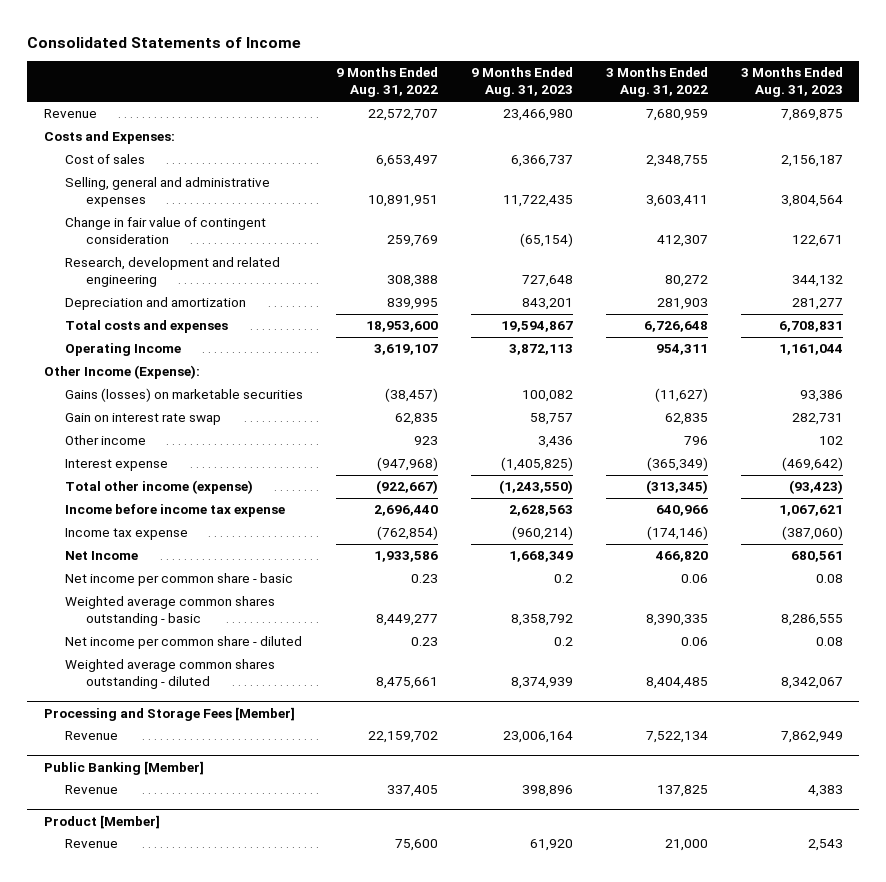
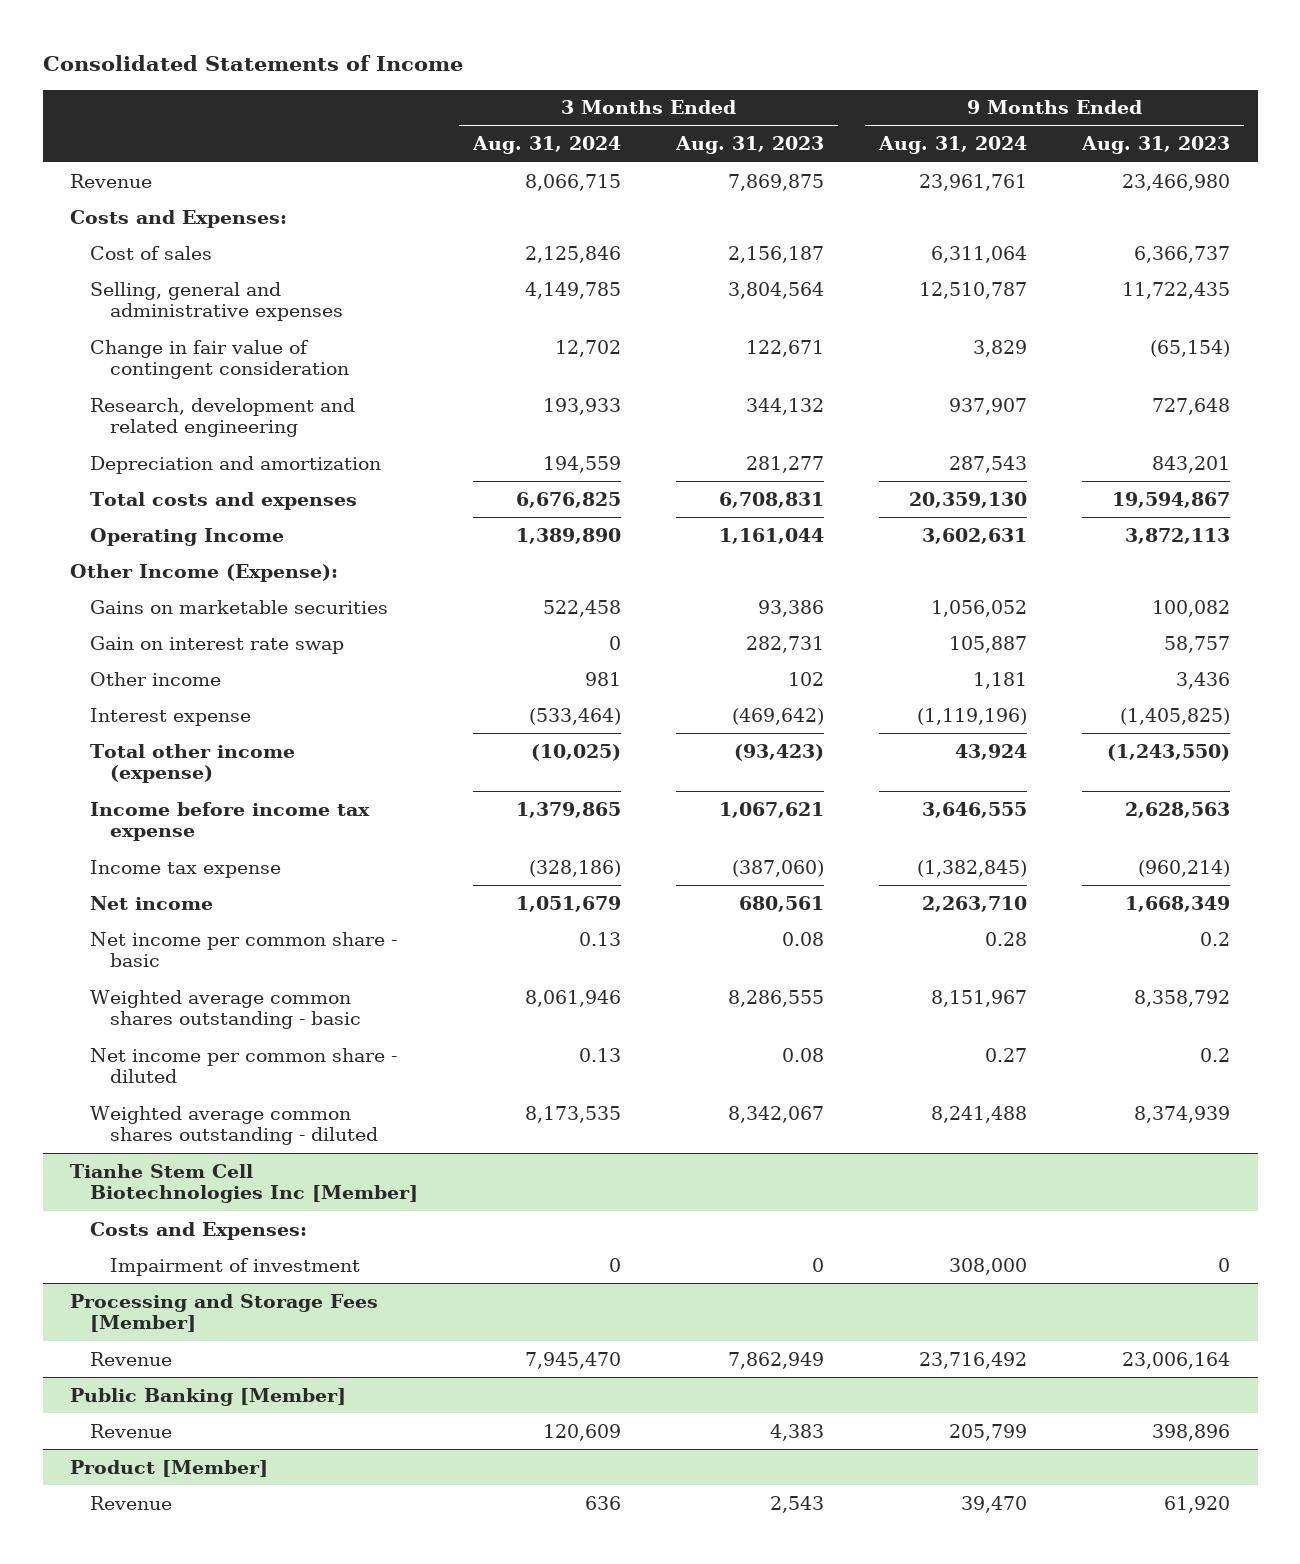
- | 9 Months Ended Aug. 31, 2022 | 9 Months Ended Aug. 31, 2023 | 3 Months Ended Aug. 31, 2022 | 3 Months Ended Aug. 31, 2023
+ | 3 Months Ended Aug. 31, 2024 | 3 Months Ended Aug. 31, 2023 | 9 Months Ended Aug. 31, 2024 | 9 Months Ended Aug. 31, 2023
- Gains (losses) on marketable securities | (38,457) | 100,082 | (11,627) | 93,386
+ Gains on marketable securities | 522,458 | 93,386 | 1,056,052 | 100,082
- Net Income | 1,933,586 | 1,668,349 | 466,820 | 680,561
+ Net income | 1,051,679 | 680,561 | 2,263,710 | 1,668,349
+ Tianhe Stem Cell Biotechnologies Inc [Member]
+ Costs and Expenses:
+ Impairment of investment | 0 | 0 | 308,000 | 0

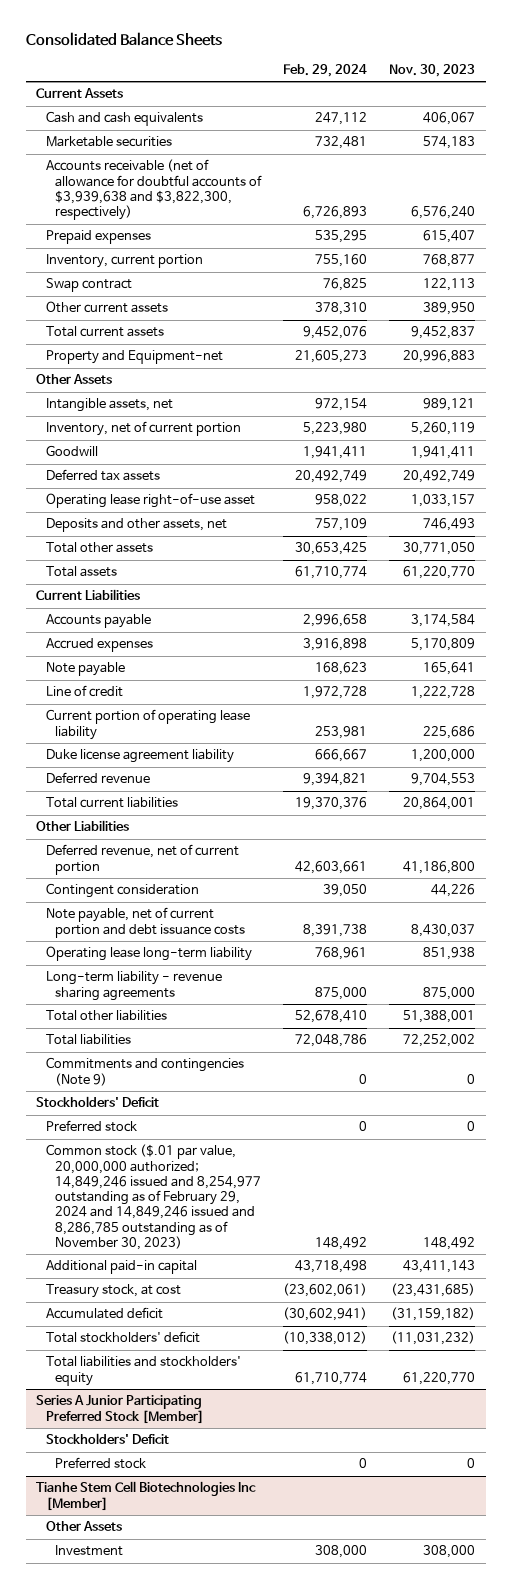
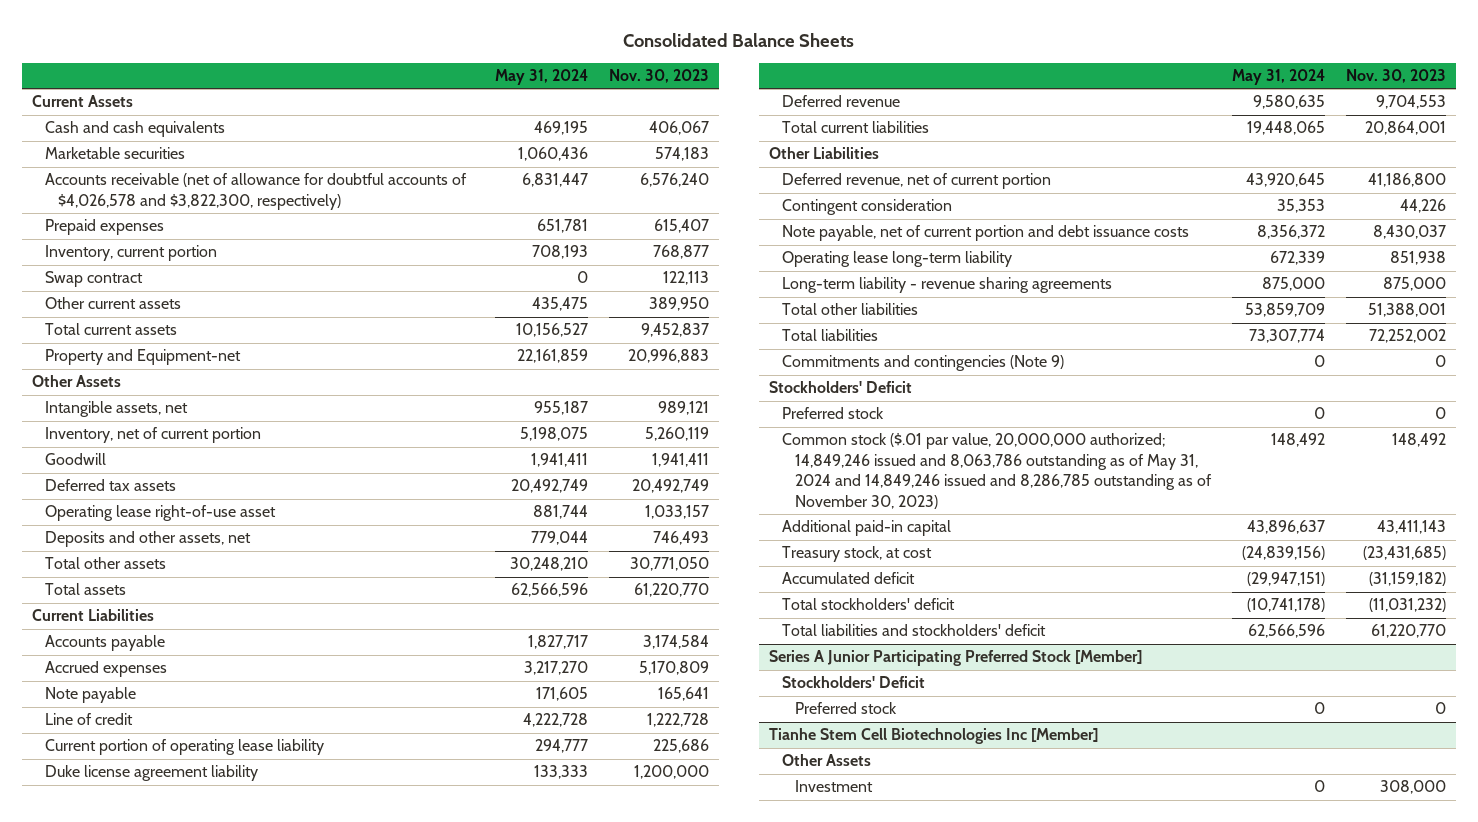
- | Feb. 29, 2024 | Nov. 30, 2023
+ | May 31, 2024 | Nov. 30, 2023
- Accounts receivable (net of allowance for doubtful accounts of $3,939,638 and $3,822,300, respectively) | 6,726,893 | 6,576,240
+ Accounts receivable (net of allowance for doubtful accounts of $4,026,578 and $3,822,300, respectively) | 6,831,447 | 6,576,240
- Common stock ($.01 par value, 20,000,000 authorized; 14,849,246 issued and 8,254,977 outstanding as of February 29, 2024 and 14,849,246 issued and 8,286,785 outstanding as of November 30, 2023) | 148,492 | 148,492
+ Common stock ($.01 par value, 20,000,000 authorized; 14,849,246 issued and 8,063,786 outstanding as of May 31, 2024 and 14,849,246 issued and 8,286,785 outstanding as of November 30, 2023) | 148,492 | 148,492
- Total liabilities and stockholders' equity | 61,710,774 | 61,220,770
+ Total liabilities and stockholders' deficit | 62,566,596 | 61,220,770

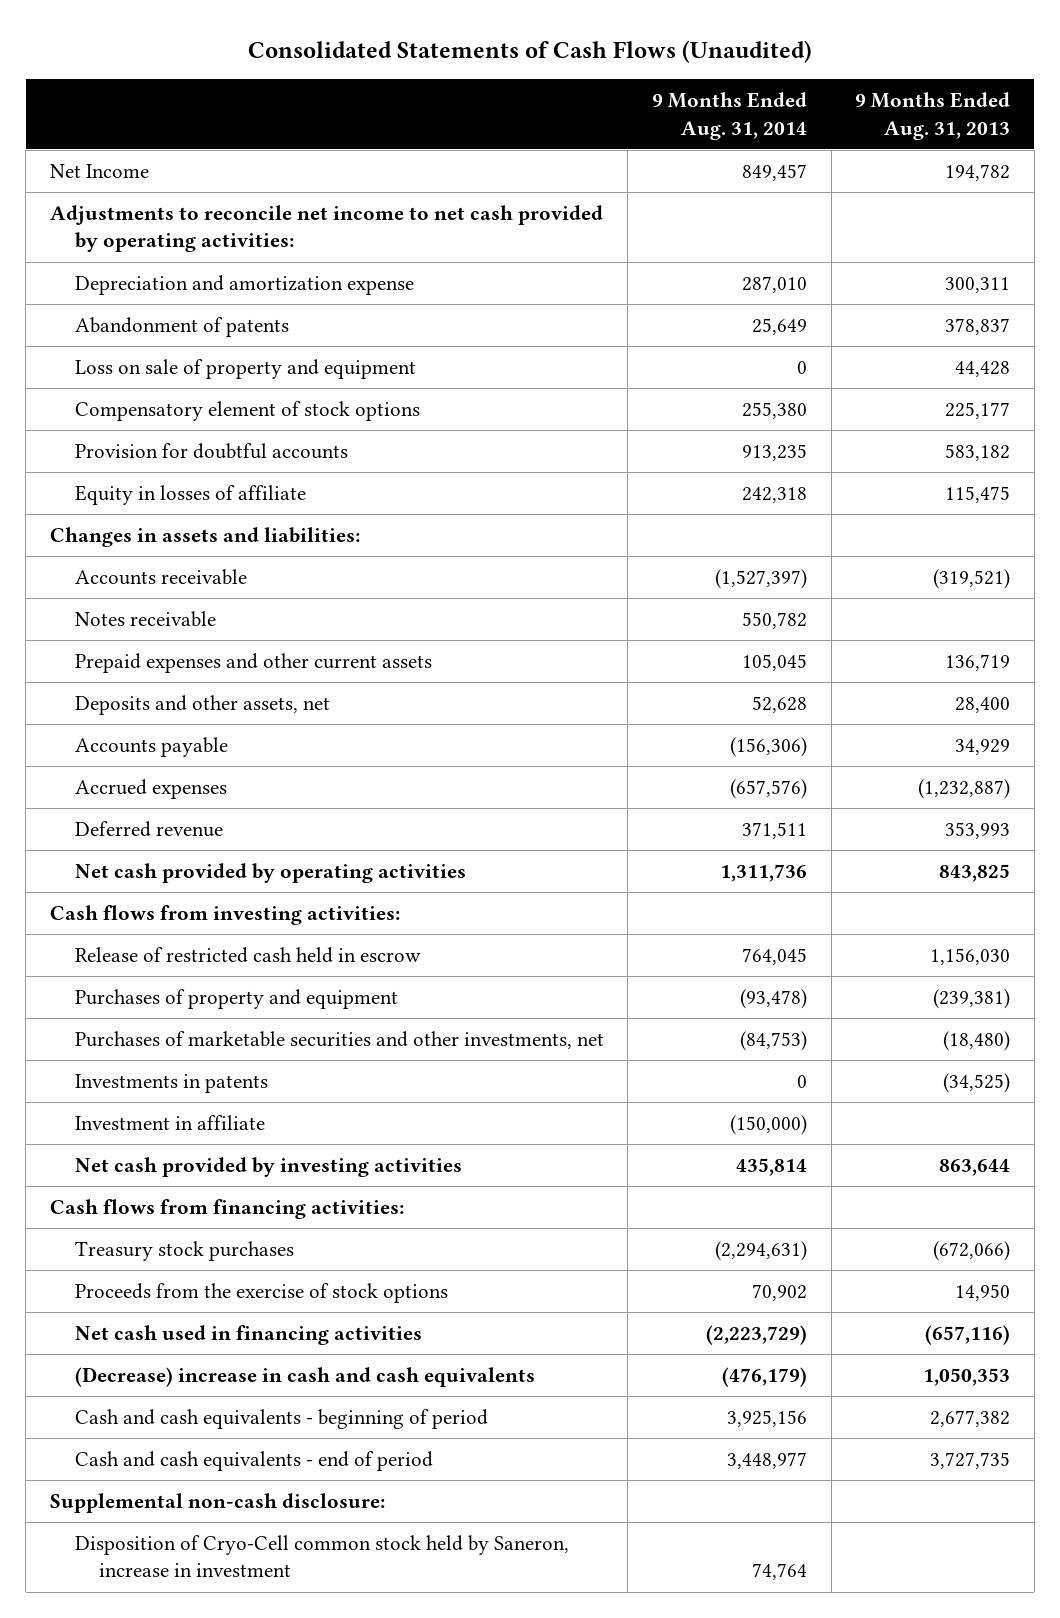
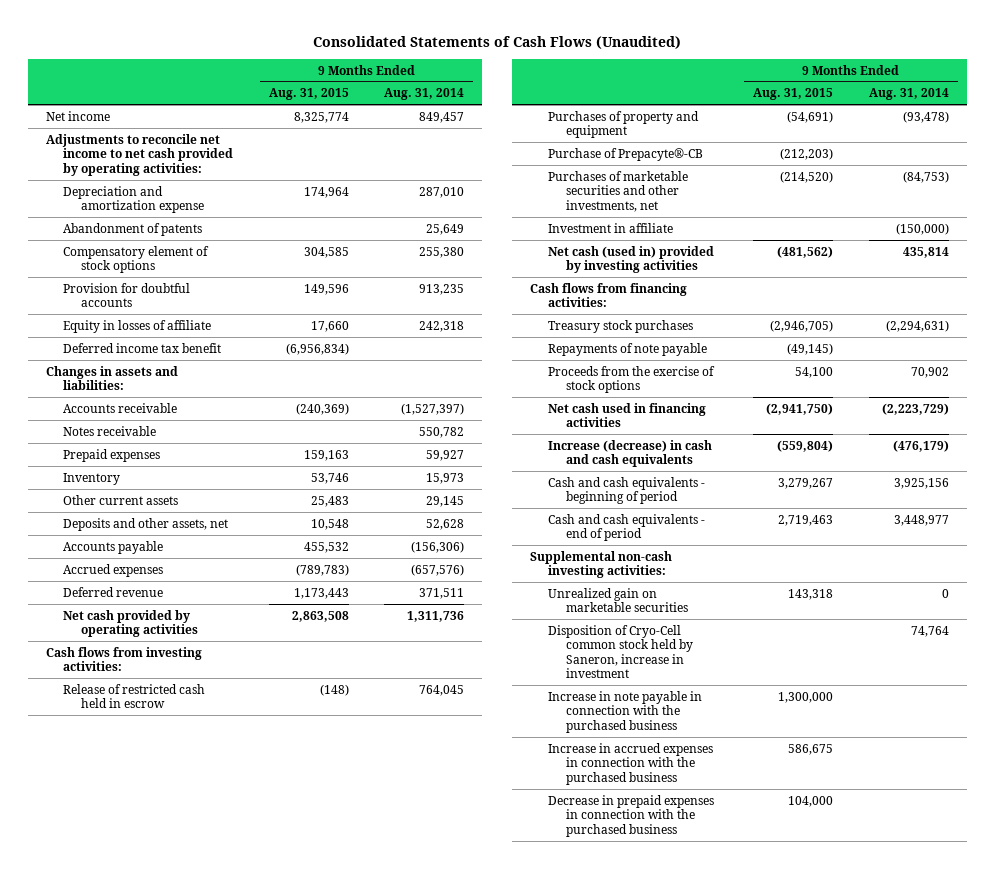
- | 9 Months Ended Aug. 31, 2014 | 9 Months Ended Aug. 31, 2013
+ | 9 Months Ended Aug. 31, 2015 | 9 Months Ended Aug. 31, 2014
- Net Income | 849,457 | 194,782
+ Net income | 8,325,774 | 849,457
- Loss on sale of property and equipment | 0 | 44,428
+ Deferred income tax benefit | (6,956,834) |
- Prepaid expenses and other current assets | 105,045 | 136,719
+ Prepaid expenses | 159,163 | 59,927
+ Inventory | 53,746 | 15,973
+ Other current assets | 25,483 | 29,145
+ Purchase of Prepacyte®-CB | (212,203) |
- Investments in patents | 0 | (34,525)
- Net cash provided by investing activities | 435,814 | 863,644
+ Net cash (used in) provided by investing activities | (481,562) | 435,814
+ Repayments of note payable | (49,145) |
- (Decrease) increase in cash and cash equivalents | (476,179) | 1,050,353
+ Increase (decrease) in cash and cash equivalents | (559,804) | (476,179)
- Supplemental non-cash disclosure:
+ Supplemental non-cash investing activities:
+ Unrealized gain on marketable securities | 143,318 | 0
+ Increase in note payable in connection with the purchased business | 1,300,000 |
+ Increase in accrued expenses in connection with the purchased business | 586,675 |
+ Decrease in prepaid expenses in connection with the purchased business | 104,000 |

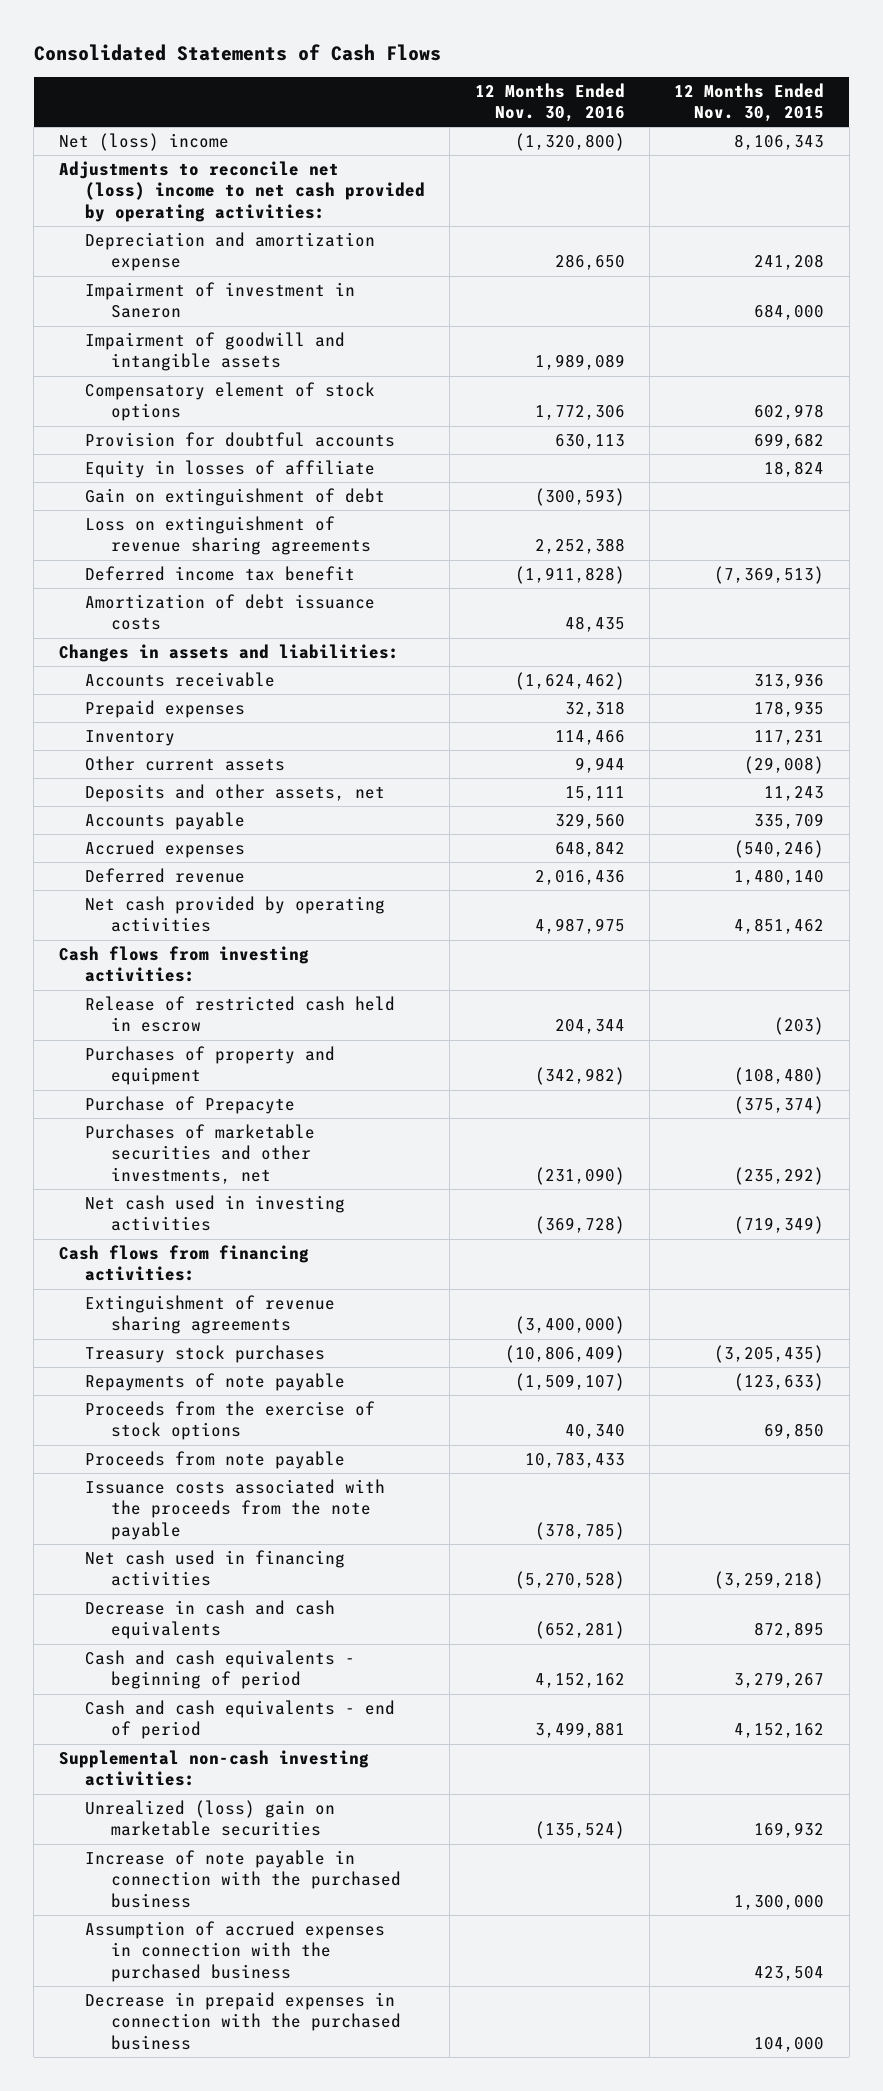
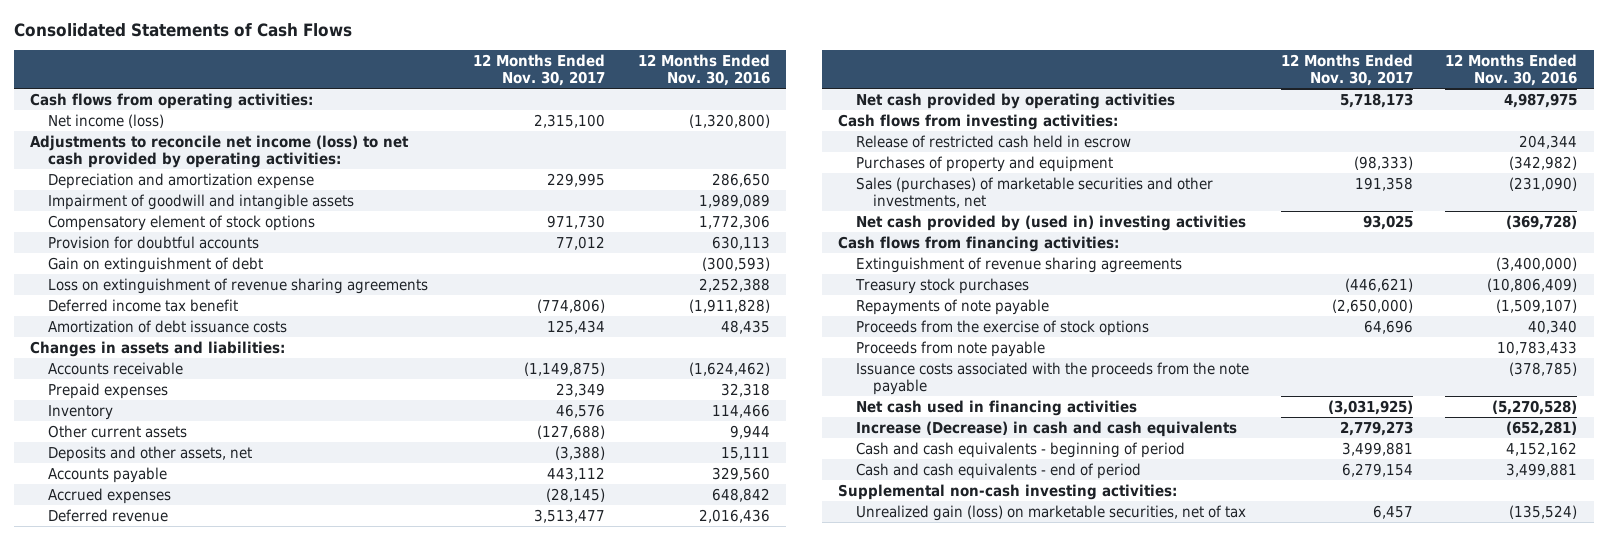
- | 12 Months Ended Nov. 30, 2016 | 12 Months Ended Nov. 30, 2015
+ | 12 Months Ended Nov. 30, 2017 | 12 Months Ended Nov. 30, 2016
- Net (loss) income | (1,320,800) | 8,106,343
- Adjustments to reconcile net (loss) income to net cash provided by operating activities:
+ Cash flows from operating activities:
+ Net income (loss) | 2,315,100 | (1,320,800)
+ Adjustments to reconcile net income (loss) to net cash provided by operating activities:
- Impairment of investment in Saneron | | 684,000
- Equity in losses of affiliate | | 18,824
- Purchase of Prepacyte | | (375,374)
- Purchases of marketable securities and other investments, net | (231,090) | (235,292)
- Net cash used in investing activities | (369,728) | (719,349)
+ Sales (purchases) of marketable securities and other investments, net | 191,358 | (231,090)
+ Net cash provided by (used in) investing activities | 93,025 | (369,728)
- Decrease in cash and cash equivalents | (652,281) | 872,895
+ Increase (Decrease) in cash and cash equivalents | 2,779,273 | (652,281)
- Unrealized (loss) gain on marketable securities | (135,524) | 169,932
- Increase of note payable in connection with the purchased business | | 1,300,000
- Assumption of accrued expenses in connection with the purchased business | | 423,504
- Decrease in prepaid expenses in connection with the purchased business | | 104,000
+ Unrealized gain (loss) on marketable securities, net of tax | 6,457 | (135,524)

